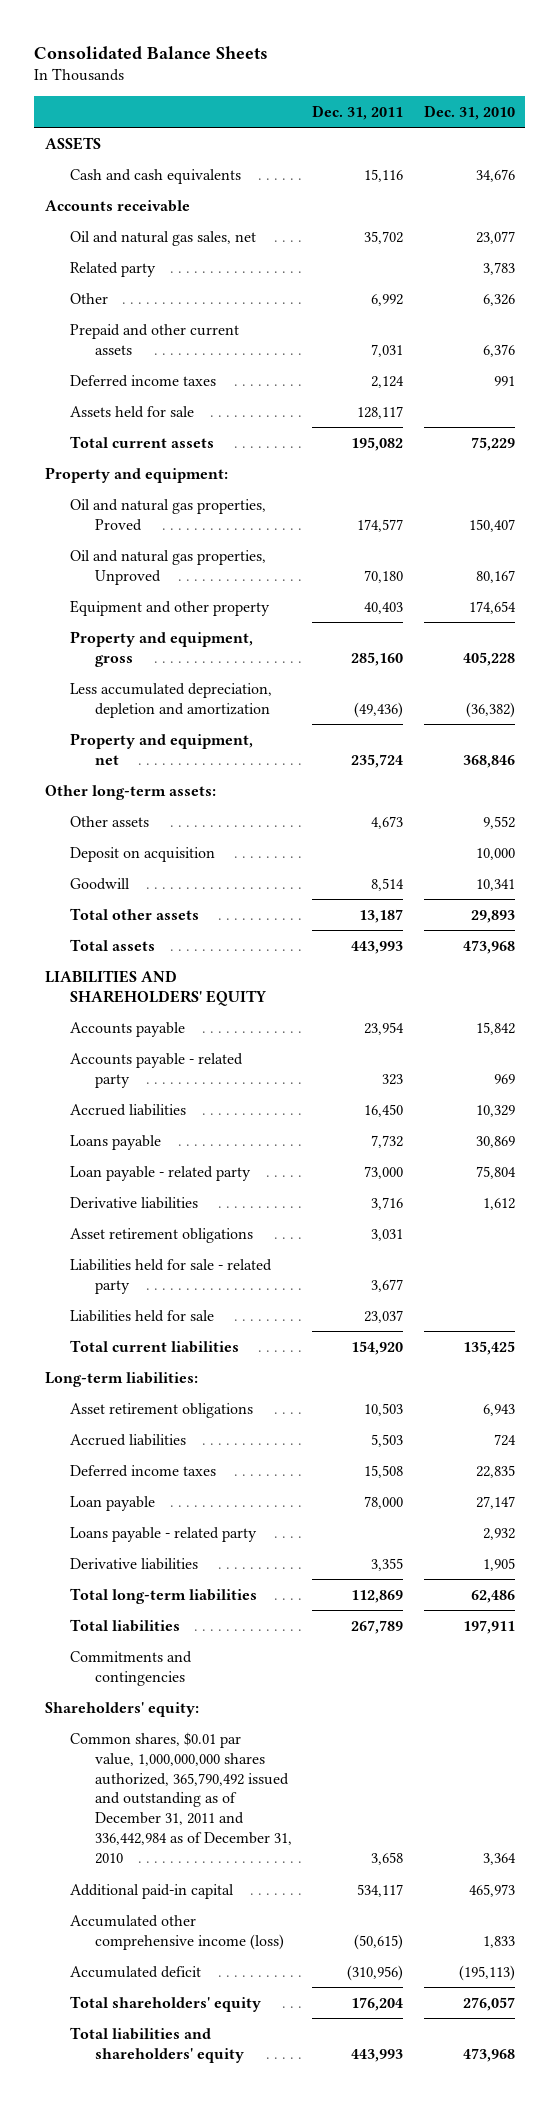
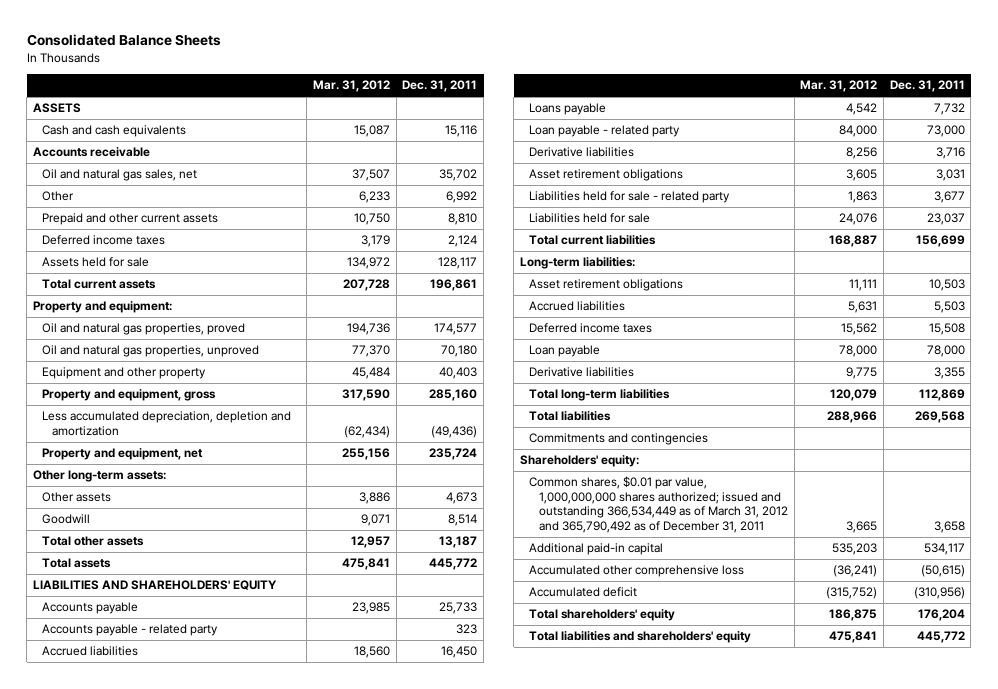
- | Dec. 31, 2011 | Dec. 31, 2010
+ | Mar. 31, 2012 | Dec. 31, 2011
- Related party | | 3,783
- Prepaid and other current assets | 7,031 | 6,376
+ Prepaid and other current assets | 10,750 | 8,810
- Total current assets | 195,082 | 75,229
+ Total current assets | 207,728 | 196,861
- Oil and natural gas properties, Proved | 174,577 | 150,407
- Oil and natural gas properties, Unproved | 70,180 | 80,167
+ Oil and natural gas properties, proved | 194,736 | 174,577
+ Oil and natural gas properties, unproved | 77,370 | 70,180
- Deposit on acquisition | | 10,000
- Total assets | 443,993 | 473,968
+ Total assets | 475,841 | 445,772
- Accounts payable | 23,954 | 15,842
+ Accounts payable | 23,985 | 25,733
- Total current liabilities | 154,920 | 135,425
+ Total current liabilities | 168,887 | 156,699
- Loans payable - related party | | 2,932
- Total liabilities | 267,789 | 197,911
+ Total liabilities | 288,966 | 269,568
- Common shares, $0.01 par value, 1,000,000,000 shares authorized, 365,790,492 issued and outstanding as of December 31, 2011 and 336,442,984 as of December 31, 2010 | 3,658 | 3,364
+ Common shares, $0.01 par value, 1,000,000,000 shares authorized; issued and outstanding 366,534,449 as of March 31, 2012 and 365,790,492 as of December 31, 2011 | 3,665 | 3,658
- Accumulated other comprehensive income (loss) | (50,615) | 1,833
+ Accumulated other comprehensive loss | (36,241) | (50,615)
- Total liabilities and shareholders' equity | 443,993 | 473,968
+ Total liabilities and shareholders' equity | 475,841 | 445,772

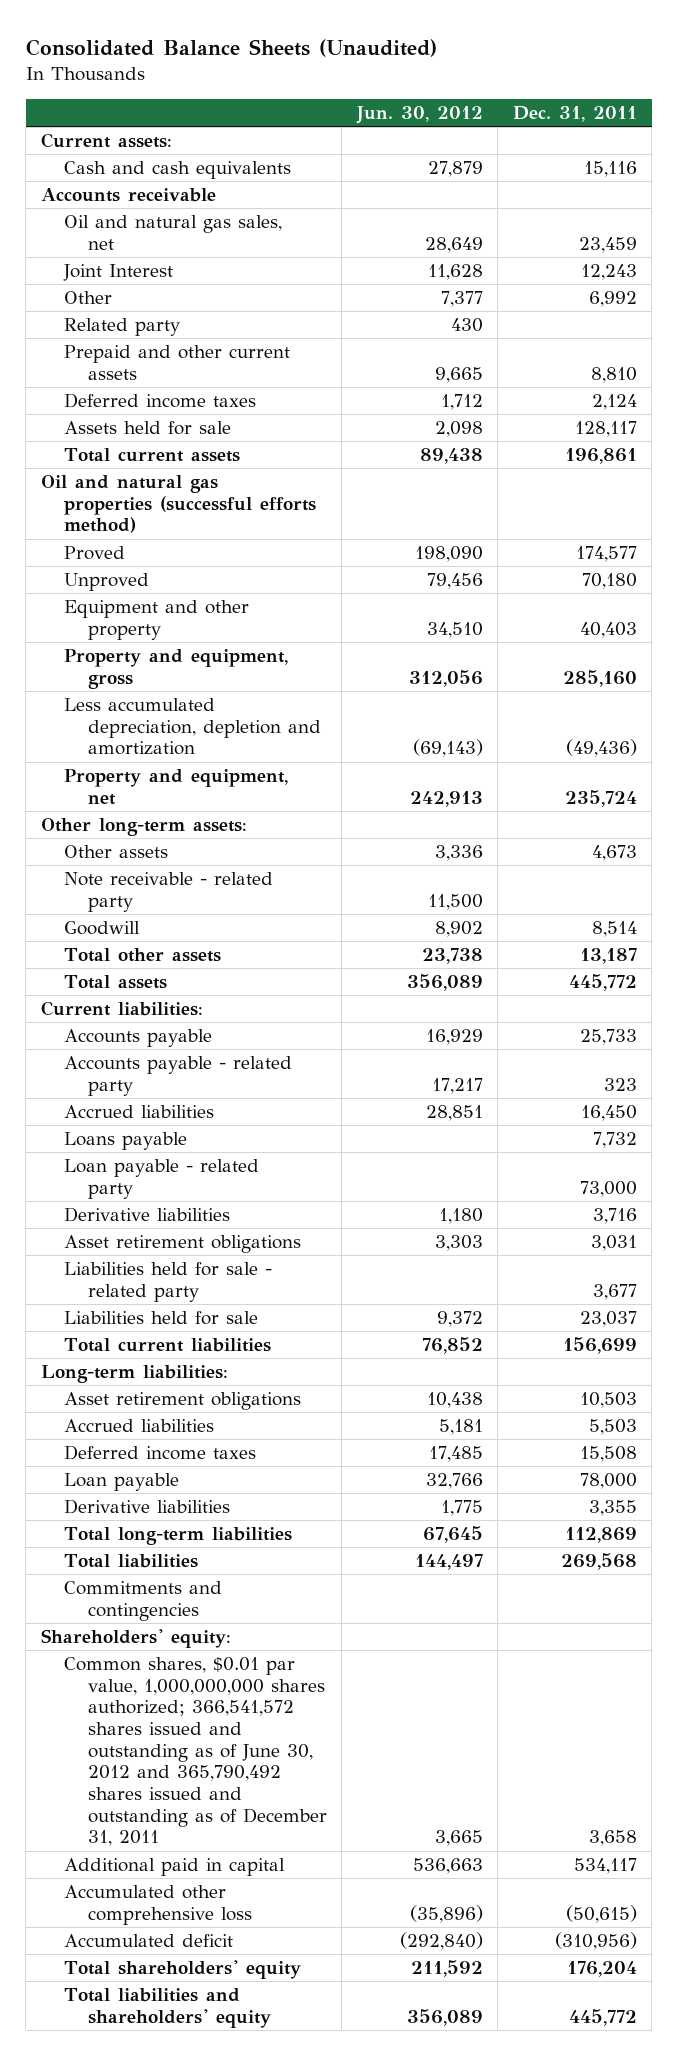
- Consolidated Balance Sheets
+ Consolidated Balance Sheets (Unaudited)
- | Mar. 31, 2012 | Dec. 31, 2011
+ | Jun. 30, 2012 | Dec. 31, 2011
- ASSETS
+ Current assets:
- Oil and natural gas sales, net | 37,507 | 35,702
+ Oil and natural gas sales, net | 28,649 | 23,459
+ Joint Interest | 11,628 | 12,243
+ Related party | 430 |
- Property and equipment:
- Oil and natural gas properties, proved | 194,736 | 174,577
- Oil and natural gas properties, unproved | 77,370 | 70,180
+ Oil and natural gas properties (successful efforts method)
+ Proved | 198,090 | 174,577
+ Unproved | 79,456 | 70,180
+ Note receivable - related party | 11,500 |
- LIABILITIES AND SHAREHOLDERS' EQUITY
+ Current liabilities:
- Common shares, $0.01 par value, 1,000,000,000 shares authorized; issued and outstanding 366,534,449 as of March 31, 2012 and 365,790,492 as of December 31, 2011 | 3,665 | 3,658
- Additional paid-in capital | 535,203 | 534,117
+ Common shares, $0.01 par value, 1,000,000,000 shares authorized; 366,541,572 shares issued and outstanding as of June 30, 2012 and 365,790,492 shares issued and outstanding as of December 31, 2011 | 3,665 | 3,658
+ Additional paid in capital | 536,663 | 534,117

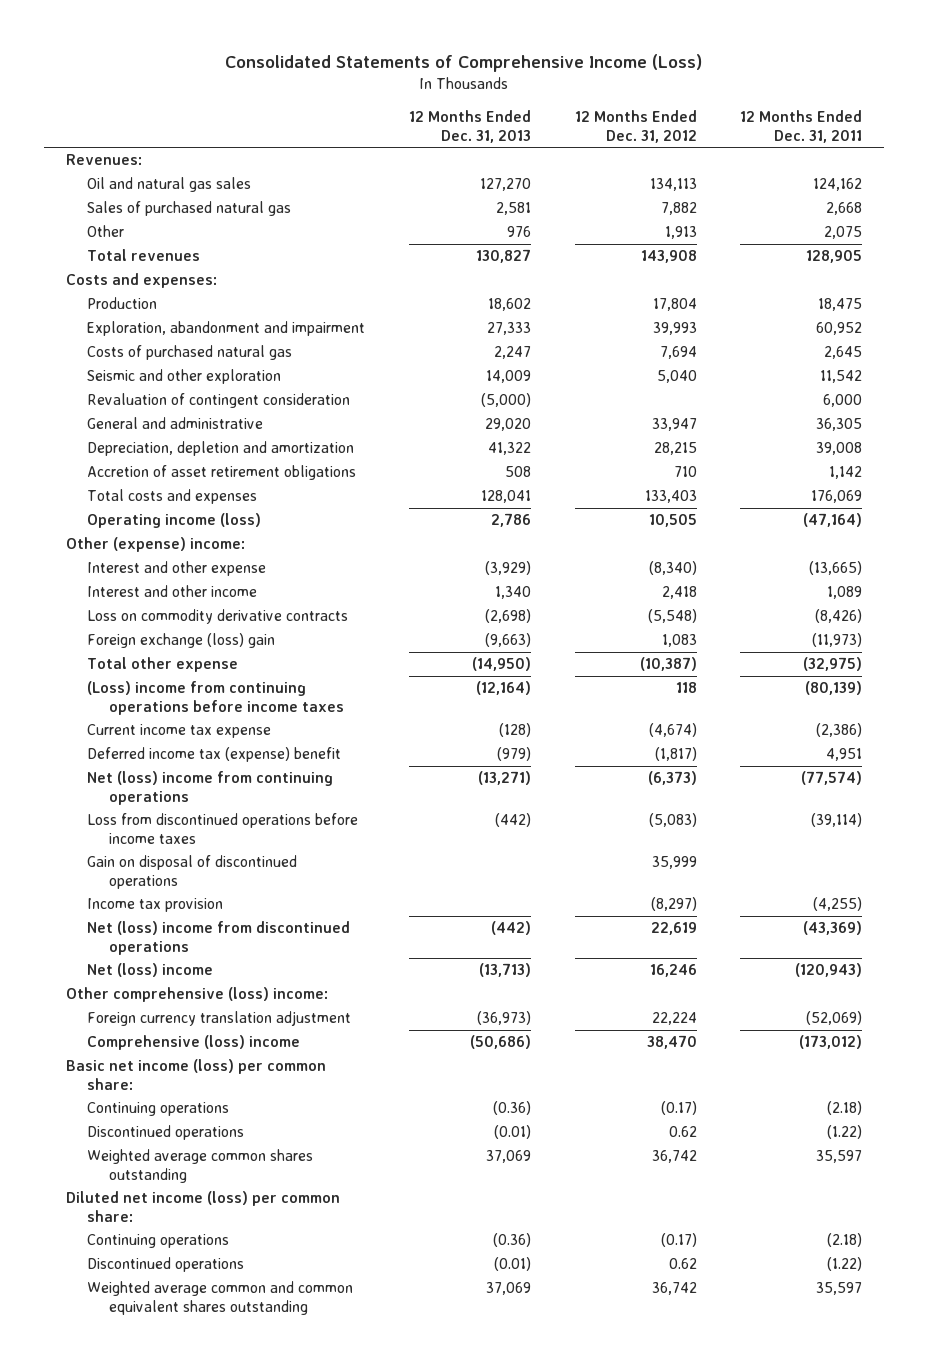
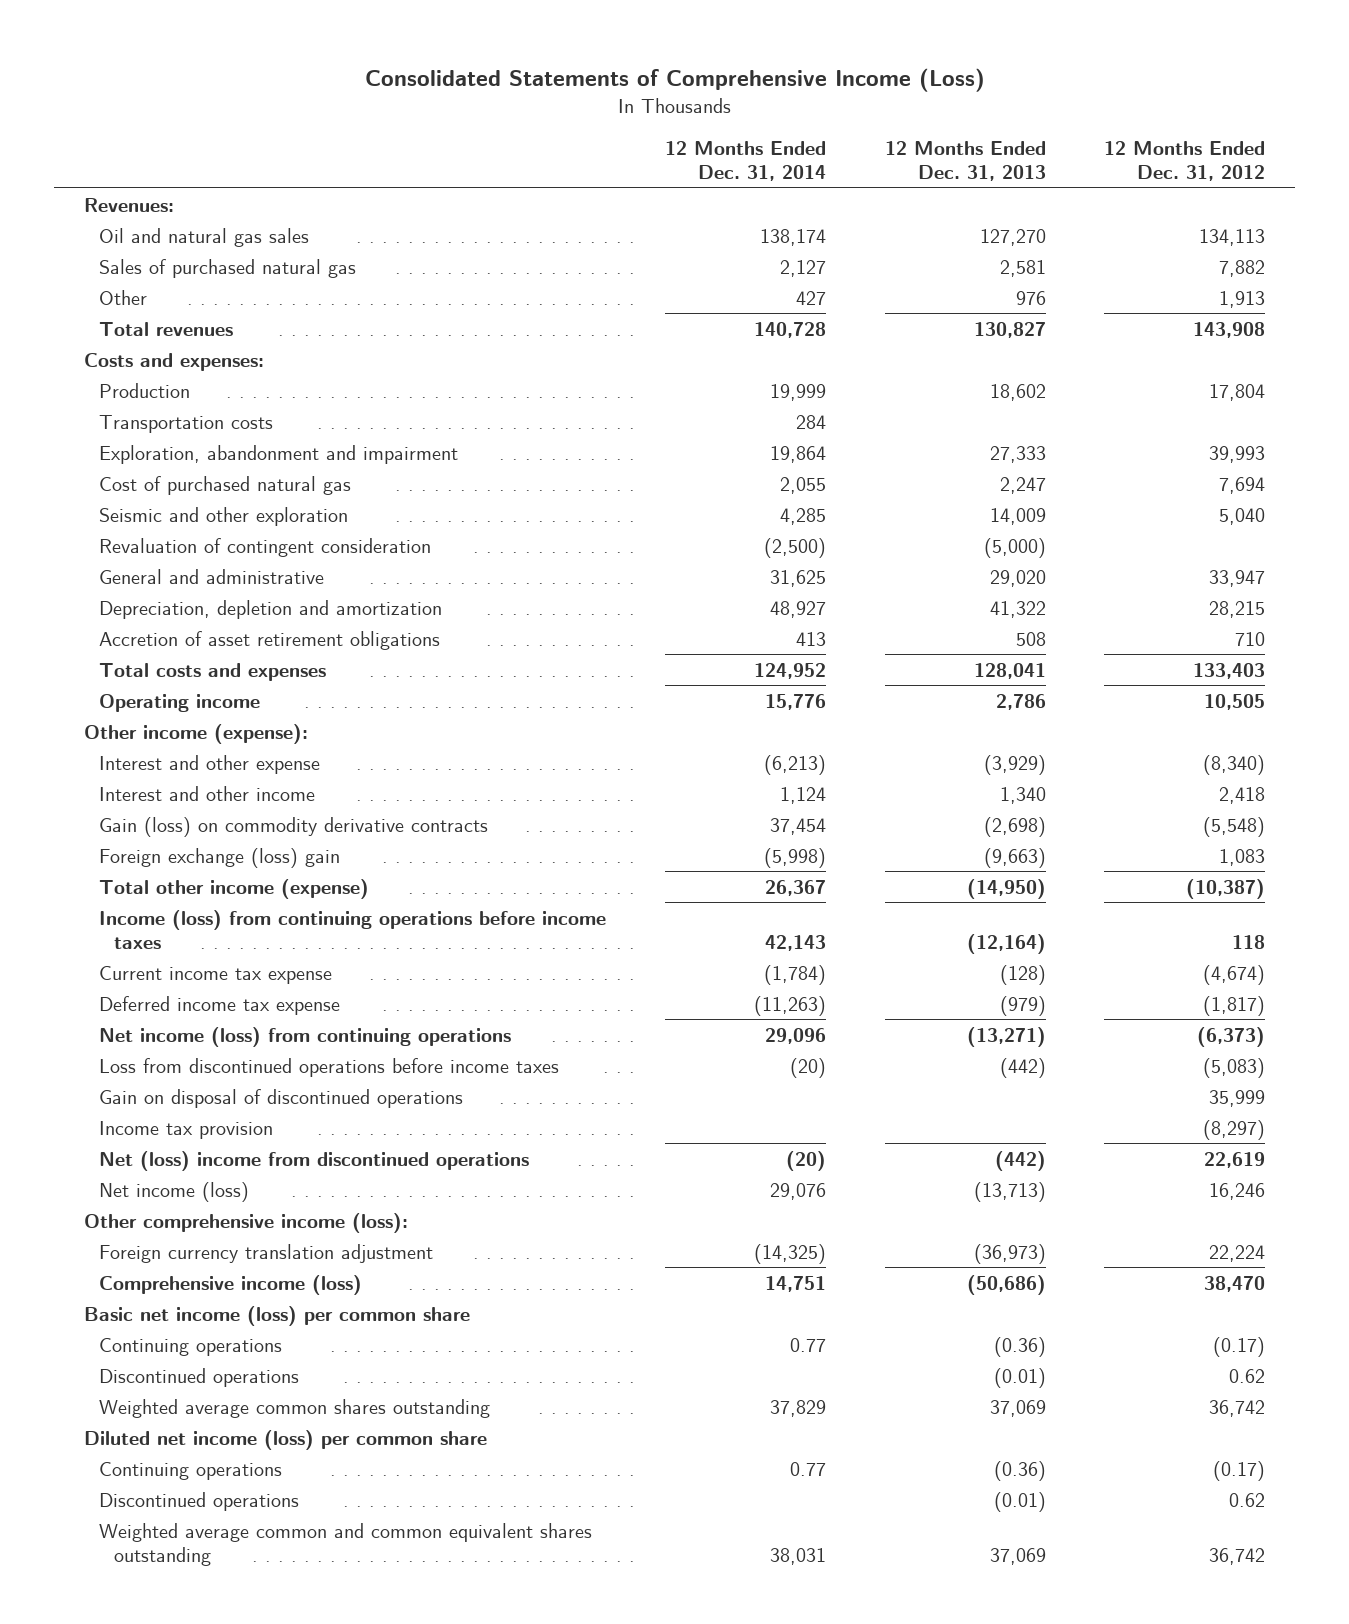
- | 12 Months Ended Dec. 31, 2013 | 12 Months Ended Dec. 31, 2012 | 12 Months Ended Dec. 31, 2011
+ | 12 Months Ended Dec. 31, 2014 | 12 Months Ended Dec. 31, 2013 | 12 Months Ended Dec. 31, 2012
+ Transportation costs | 284 | |
- Costs of purchased natural gas | 2,247 | 7,694 | 2,645
+ Cost of purchased natural gas | 2,055 | 2,247 | 7,694
- Operating income (loss) | 2,786 | 10,505 | (47,164)
- Other (expense) income:
+ Operating income | 15,776 | 2,786 | 10,505
+ Other income (expense):
- Loss on commodity derivative contracts | (2,698) | (5,548) | (8,426)
+ Gain (loss) on commodity derivative contracts | 37,454 | (2,698) | (5,548)
- Total other expense | (14,950) | (10,387) | (32,975)
- (Loss) income from continuing operations before income taxes | (12,164) | 118 | (80,139)
+ Total other income (expense) | 26,367 | (14,950) | (10,387)
+ Income (loss) from continuing operations before income taxes | 42,143 | (12,164) | 118
- Deferred income tax (expense) benefit | (979) | (1,817) | 4,951
- Net (loss) income from continuing operations | (13,271) | (6,373) | (77,574)
+ Deferred income tax expense | (11,263) | (979) | (1,817)
+ Net income (loss) from continuing operations | 29,096 | (13,271) | (6,373)
- Net (loss) income | (13,713) | 16,246 | (120,943)
- Other comprehensive (loss) income:
+ Net income (loss) | 29,076 | (13,713) | 16,246
+ Other comprehensive income (loss):
- Comprehensive (loss) income | (50,686) | 38,470 | (173,012)
- Basic net income (loss) per common share:
+ Comprehensive income (loss) | 14,751 | (50,686) | 38,470
+ Basic net income (loss) per common share
- Diluted net income (loss) per common share:
+ Diluted net income (loss) per common share

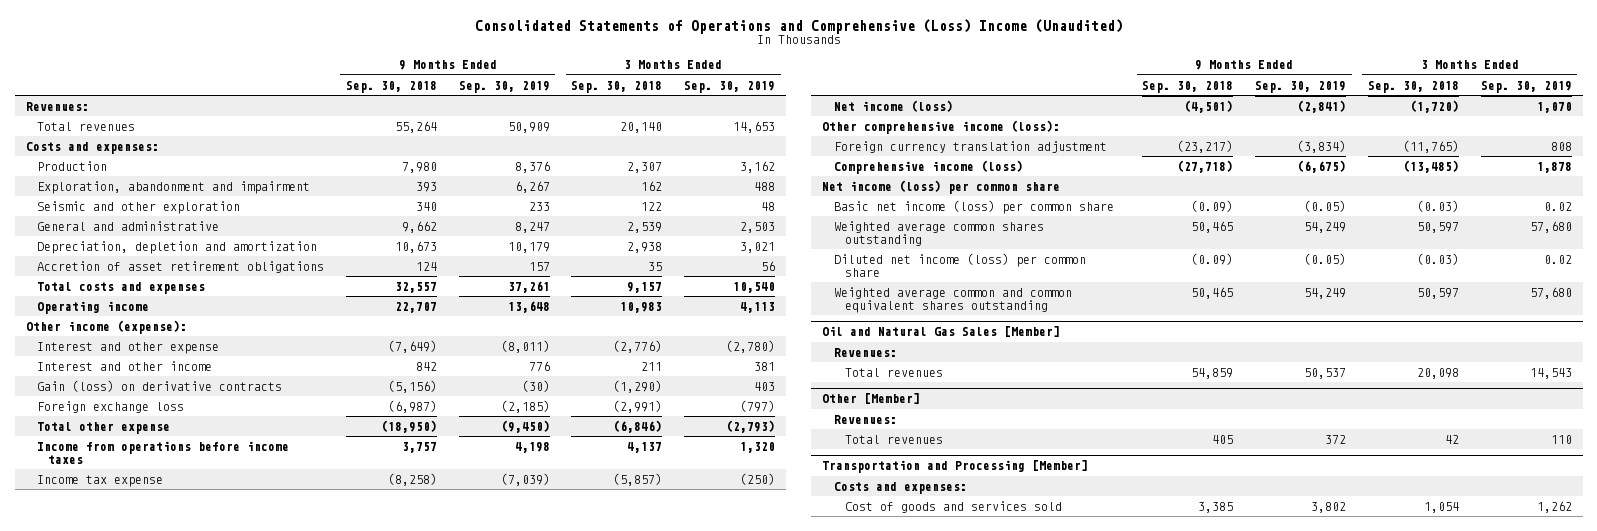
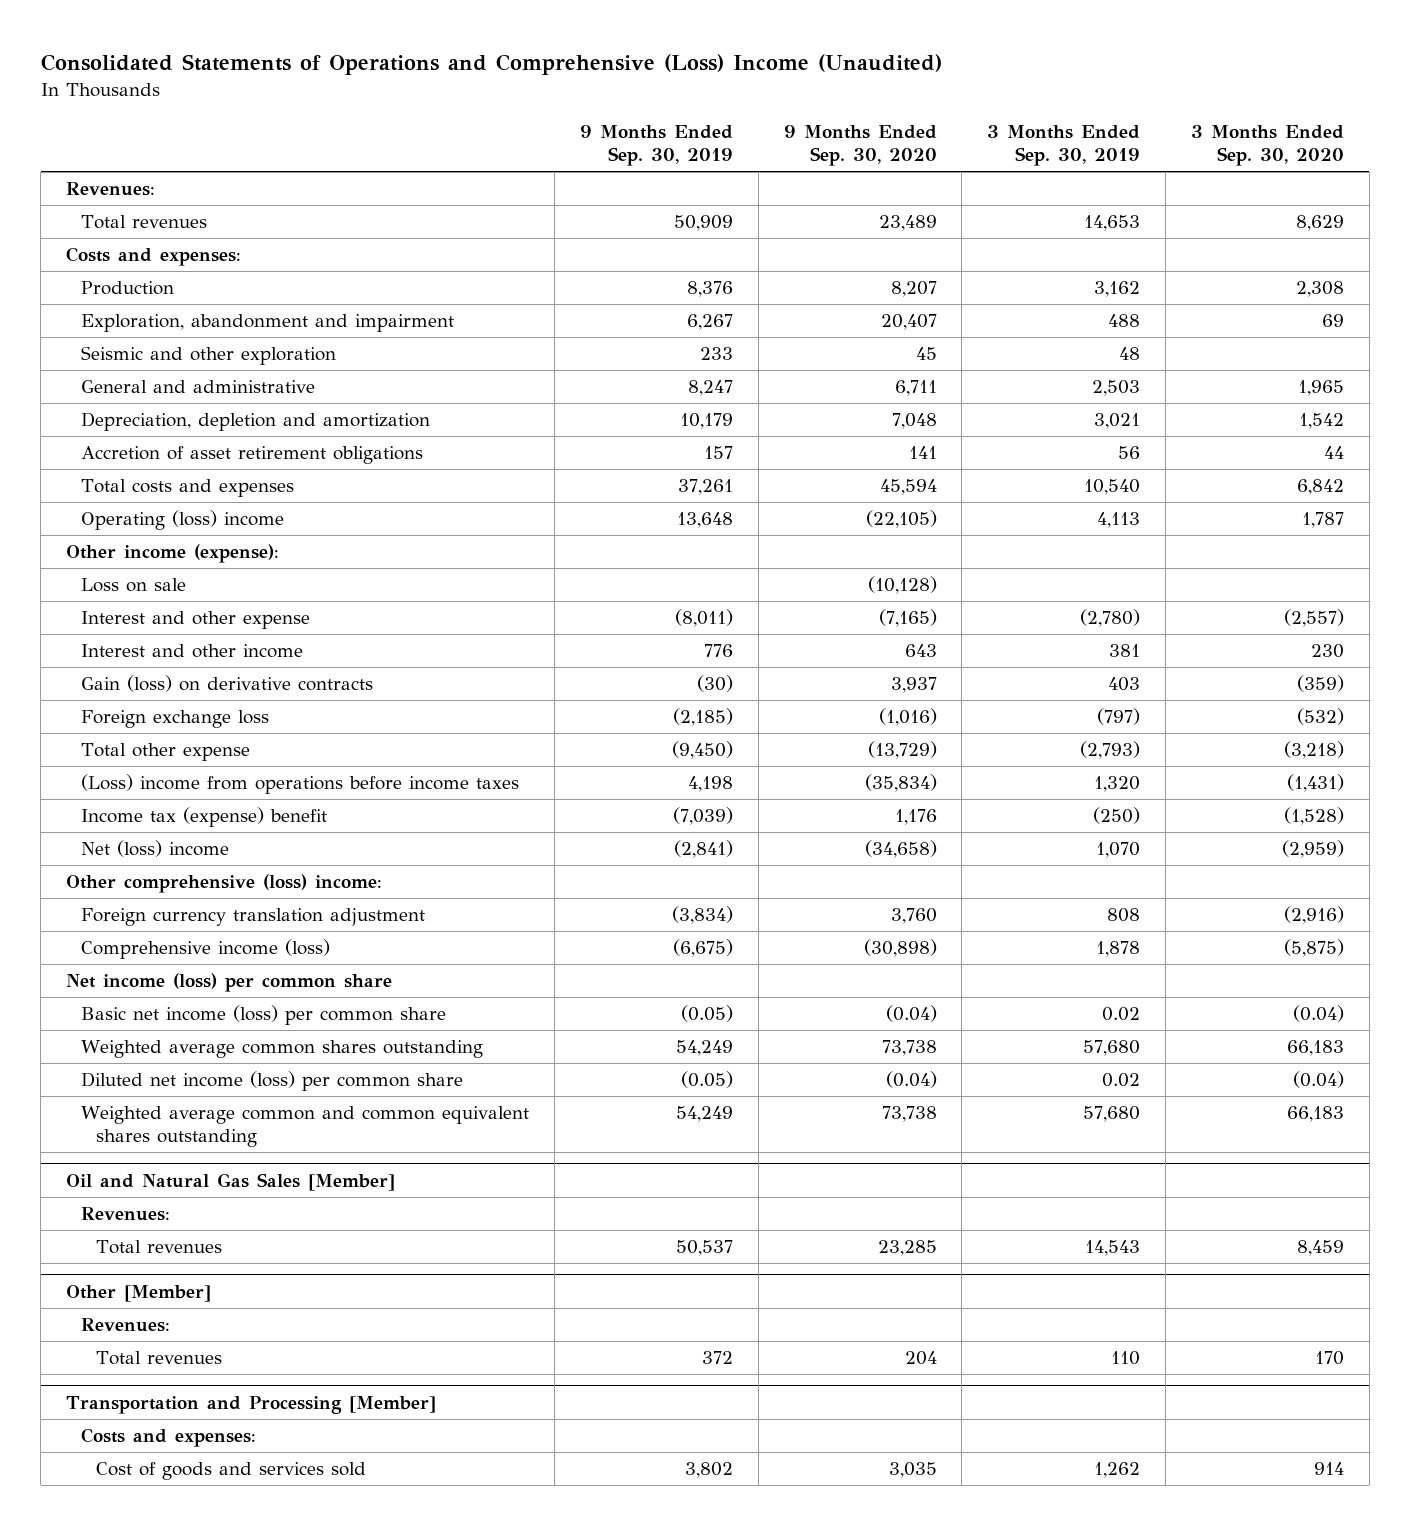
- | 9 Months Ended Sep. 30, 2018 | 9 Months Ended Sep. 30, 2019 | 3 Months Ended Sep. 30, 2018 | 3 Months Ended Sep. 30, 2019
+ | 9 Months Ended Sep. 30, 2019 | 9 Months Ended Sep. 30, 2020 | 3 Months Ended Sep. 30, 2019 | 3 Months Ended Sep. 30, 2020
- Operating income | 22,707 | 13,648 | 10,983 | 4,113
+ Operating (loss) income | 13,648 | (22,105) | 4,113 | 1,787
+ Loss on sale | | (10,128) | |
- Income from operations before income taxes | 3,757 | 4,198 | 4,137 | 1,320
- Income tax expense | (8,258) | (7,039) | (5,857) | (250)
- Net income (loss) | (4,501) | (2,841) | (1,720) | 1,070
- Other comprehensive income (loss):
+ (Loss) income from operations before income taxes | 4,198 | (35,834) | 1,320 | (1,431)
+ Income tax (expense) benefit | (7,039) | 1,176 | (250) | (1,528)
+ Net (loss) income | (2,841) | (34,658) | 1,070 | (2,959)
+ Other comprehensive (loss) income:

